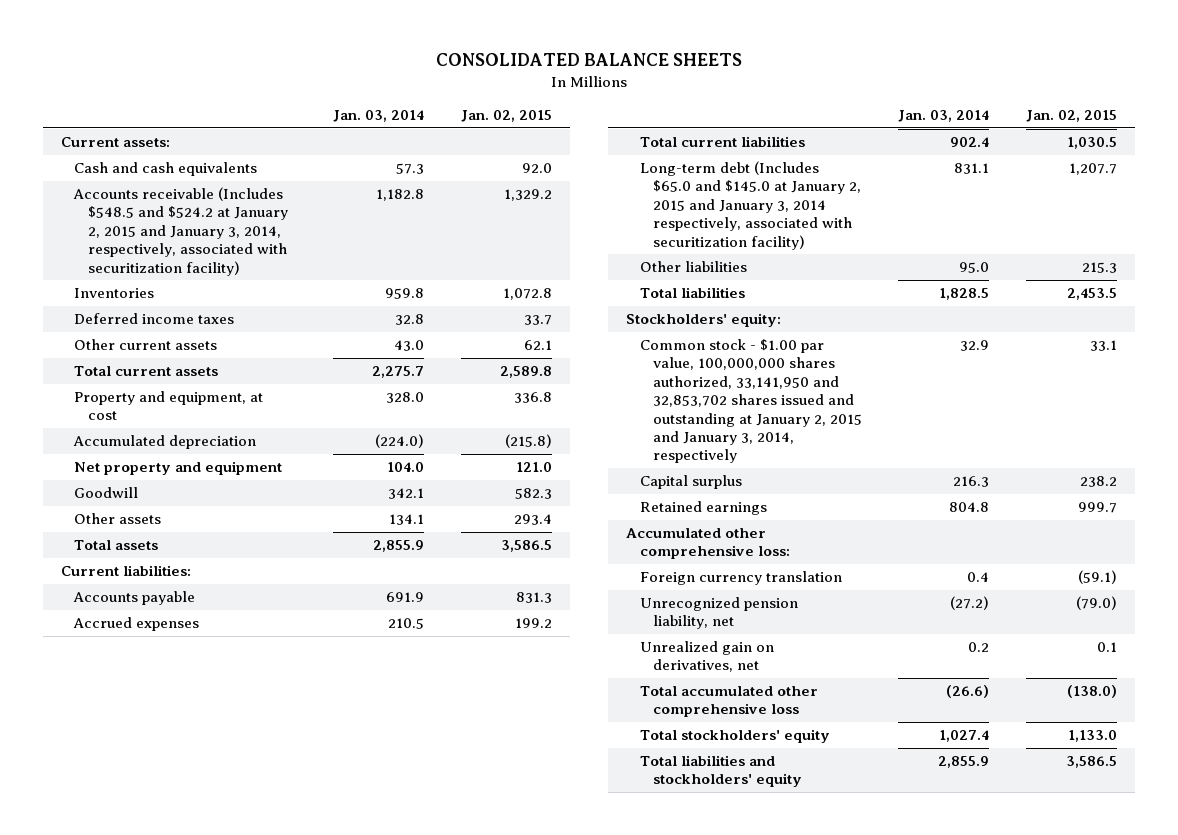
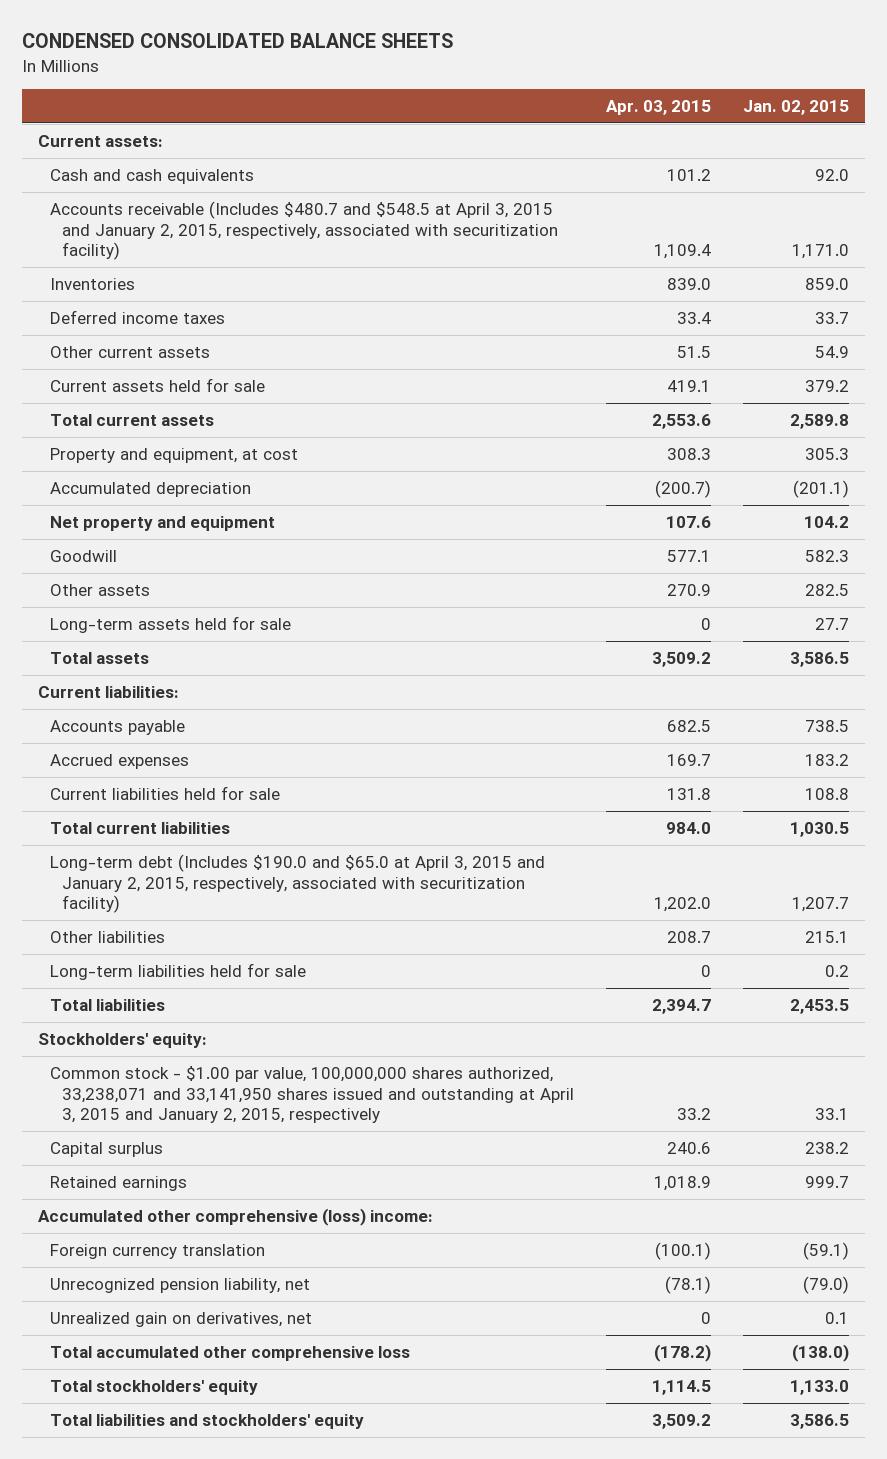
- CONSOLIDATED BALANCE SHEETS
+ CONDENSED CONSOLIDATED BALANCE SHEETS
- | Jan. 03, 2014 | Jan. 02, 2015
+ | Apr. 03, 2015 | Jan. 02, 2015
- Accounts receivable (Includes $548.5 and $524.2 at January 2, 2015 and January 3, 2014, respectively, associated with securitization facility) | 1,182.8 | 1,329.2
- Inventories | 959.8 | 1,072.8
+ Accounts receivable (Includes $480.7 and $548.5 at April 3, 2015 and January 2, 2015, respectively, associated with securitization facility) | 1,109.4 | 1,171.0
+ Inventories | 839.0 | 859.0
- Other current assets | 43.0 | 62.1
+ Other current assets | 51.5 | 54.9
+ Current assets held for sale | 419.1 | 379.2
- Property and equipment, at cost | 328.0 | 336.8
- Accumulated depreciation | (224.0) | (215.8)
- Net property and equipment | 104.0 | 121.0
+ Property and equipment, at cost | 308.3 | 305.3
+ Accumulated depreciation | (200.7) | (201.1)
+ Net property and equipment | 107.6 | 104.2
- Other assets | 134.1 | 293.4
+ Other assets | 270.9 | 282.5
+ Long-term assets held for sale | 0 | 27.7
- Accounts payable | 691.9 | 831.3
- Accrued expenses | 210.5 | 199.2
+ Accounts payable | 682.5 | 738.5
+ Accrued expenses | 169.7 | 183.2
+ Current liabilities held for sale | 131.8 | 108.8
- Long-term debt (Includes $65.0 and $145.0 at January 2, 2015 and January 3, 2014 respectively, associated with securitization facility) | 831.1 | 1,207.7
- Other liabilities | 95.0 | 215.3
+ Long-term debt (Includes $190.0 and $65.0 at April 3, 2015 and January 2, 2015, respectively, associated with securitization facility) | 1,202.0 | 1,207.7
+ Other liabilities | 208.7 | 215.1
+ Long-term liabilities held for sale | 0 | 0.2
- Common stock - $1.00 par value, 100,000,000 shares authorized, 33,141,950 and 32,853,702 shares issued and outstanding at January 2, 2015 and January 3, 2014, respectively | 32.9 | 33.1
+ Common stock - $1.00 par value, 100,000,000 shares authorized, 33,238,071 and 33,141,950 shares issued and outstanding at April 3, 2015 and January 2, 2015, respectively | 33.2 | 33.1
- Accumulated other comprehensive loss:
+ Accumulated other comprehensive (loss) income:

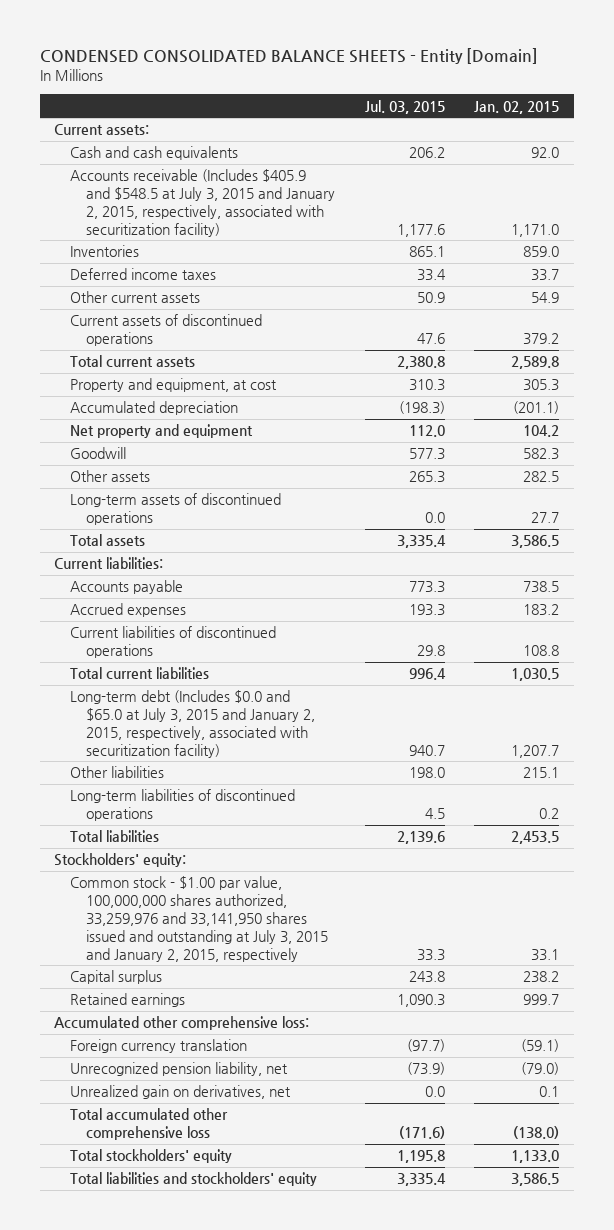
- CONDENSED CONSOLIDATED BALANCE SHEETS
+ CONDENSED CONSOLIDATED BALANCE SHEETS - Entity [Domain]
- | Apr. 03, 2015 | Jan. 02, 2015
+ | Jul. 03, 2015 | Jan. 02, 2015
- Accounts receivable (Includes $480.7 and $548.5 at April 3, 2015 and January 2, 2015, respectively, associated with securitization facility) | 1,109.4 | 1,171.0
+ Accounts receivable (Includes $405.9 and $548.5 at July 3, 2015 and January 2, 2015, respectively, associated with securitization facility) | 1,177.6 | 1,171.0
- Current assets held for sale | 419.1 | 379.2
+ Current assets of discontinued operations | 47.6 | 379.2
- Long-term assets held for sale | 0 | 27.7
+ Long-term assets of discontinued operations | 0.0 | 27.7
- Current liabilities held for sale | 131.8 | 108.8
+ Current liabilities of discontinued operations | 29.8 | 108.8
- Long-term debt (Includes $190.0 and $65.0 at April 3, 2015 and January 2, 2015, respectively, associated with securitization facility) | 1,202.0 | 1,207.7
+ Long-term debt (Includes $0.0 and $65.0 at July 3, 2015 and January 2, 2015, respectively, associated with securitization facility) | 940.7 | 1,207.7
- Long-term liabilities held for sale | 0 | 0.2
+ Long-term liabilities of discontinued operations | 4.5 | 0.2
- Common stock - $1.00 par value, 100,000,000 shares authorized, 33,238,071 and 33,141,950 shares issued and outstanding at April 3, 2015 and January 2, 2015, respectively | 33.2 | 33.1
+ Common stock - $1.00 par value, 100,000,000 shares authorized, 33,259,976 and 33,141,950 shares issued and outstanding at July 3, 2015 and January 2, 2015, respectively | 33.3 | 33.1
- Accumulated other comprehensive (loss) income:
+ Accumulated other comprehensive loss:

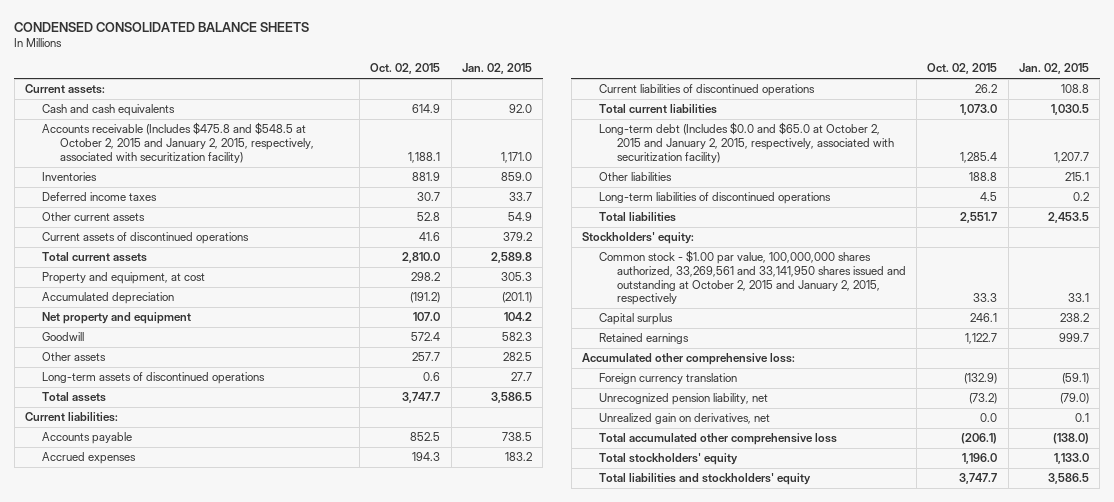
- CONDENSED CONSOLIDATED BALANCE SHEETS - Entity [Domain]
+ CONDENSED CONSOLIDATED BALANCE SHEETS
- | Jul. 03, 2015 | Jan. 02, 2015
+ | Oct. 02, 2015 | Jan. 02, 2015
- Accounts receivable (Includes $405.9 and $548.5 at July 3, 2015 and January 2, 2015, respectively, associated with securitization facility) | 1,177.6 | 1,171.0
+ Accounts receivable (Includes $475.8 and $548.5 at October 2, 2015 and January 2, 2015, respectively, associated with securitization facility) | 1,188.1 | 1,171.0
- Long-term debt (Includes $0.0 and $65.0 at July 3, 2015 and January 2, 2015, respectively, associated with securitization facility) | 940.7 | 1,207.7
+ Long-term debt (Includes $0.0 and $65.0 at October 2, 2015 and January 2, 2015, respectively, associated with securitization facility) | 1,285.4 | 1,207.7
- Common stock - $1.00 par value, 100,000,000 shares authorized, 33,259,976 and 33,141,950 shares issued and outstanding at July 3, 2015 and January 2, 2015, respectively | 33.3 | 33.1
+ Common stock - $1.00 par value, 100,000,000 shares authorized, 33,269,561 and 33,141,950 shares issued and outstanding at October 2, 2015 and January 2, 2015, respectively | 33.3 | 33.1

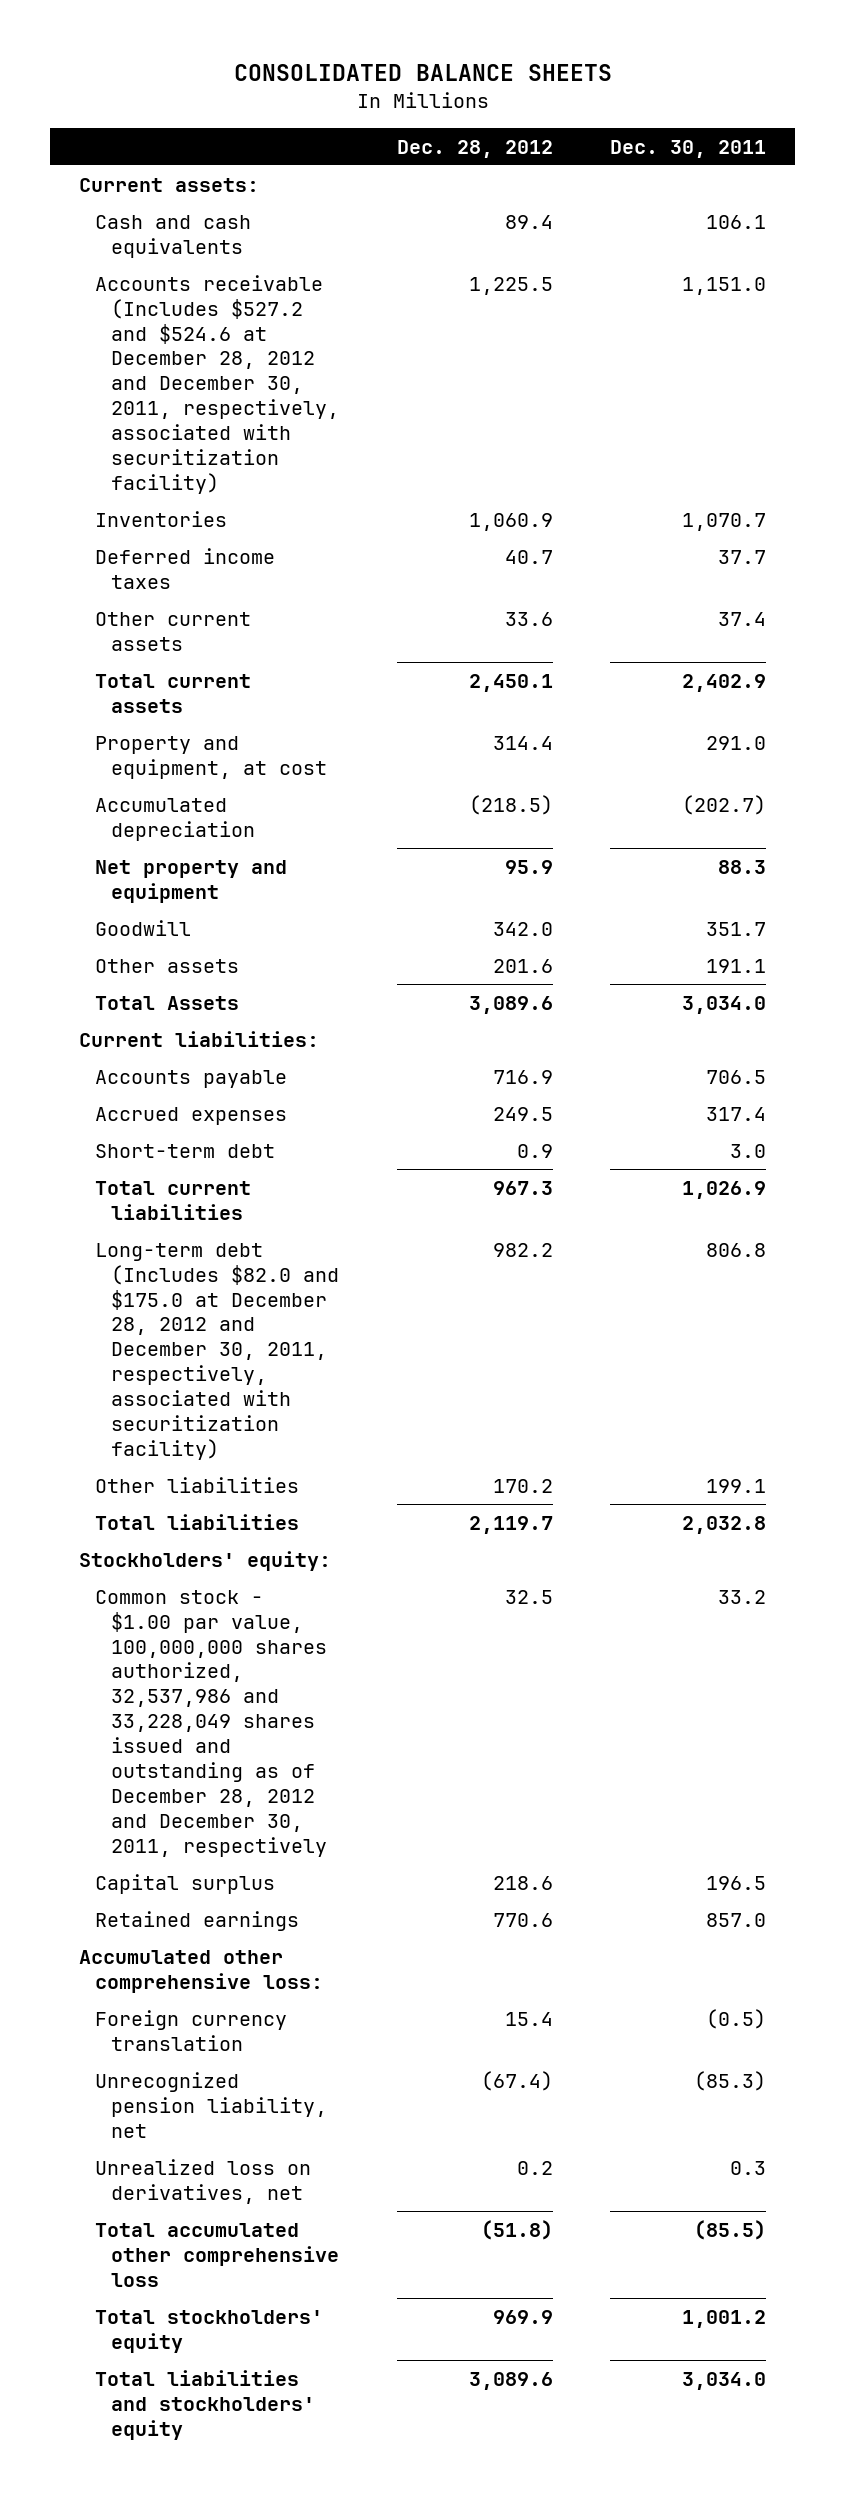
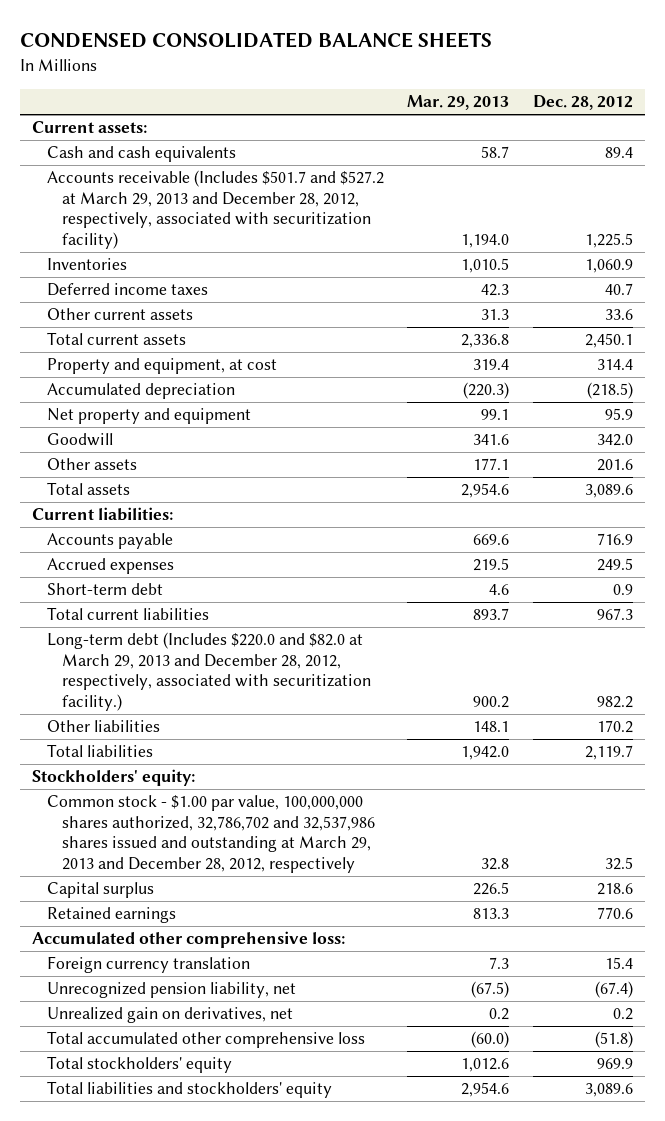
- CONSOLIDATED BALANCE SHEETS
+ CONDENSED CONSOLIDATED BALANCE SHEETS
- | Dec. 28, 2012 | Dec. 30, 2011
+ | Mar. 29, 2013 | Dec. 28, 2012
- Accounts receivable (Includes $527.2 and $524.6 at December 28, 2012 and December 30, 2011, respectively, associated with securitization facility) | 1,225.5 | 1,151.0
+ Accounts receivable (Includes $501.7 and $527.2 at March 29, 2013 and December 28, 2012, respectively, associated with securitization facility) | 1,194.0 | 1,225.5
- Total Assets | 3,089.6 | 3,034.0
+ Total assets | 2,954.6 | 3,089.6
- Long-term debt (Includes $82.0 and $175.0 at December 28, 2012 and December 30, 2011, respectively, associated with securitization facility) | 982.2 | 806.8
+ Long-term debt (Includes $220.0 and $82.0 at March 29, 2013 and December 28, 2012, respectively, associated with securitization facility.) | 900.2 | 982.2
- Common stock - $1.00 par value, 100,000,000 shares authorized, 32,537,986 and 33,228,049 shares issued and outstanding as of December 28, 2012 and December 30, 2011, respectively | 32.5 | 33.2
+ Common stock - $1.00 par value, 100,000,000 shares authorized, 32,786,702 and 32,537,986 shares issued and outstanding at March 29, 2013 and December 28, 2012, respectively | 32.8 | 32.5
- Unrealized loss on derivatives, net | 0.2 | 0.3
+ Unrealized gain on derivatives, net | 0.2 | 0.2

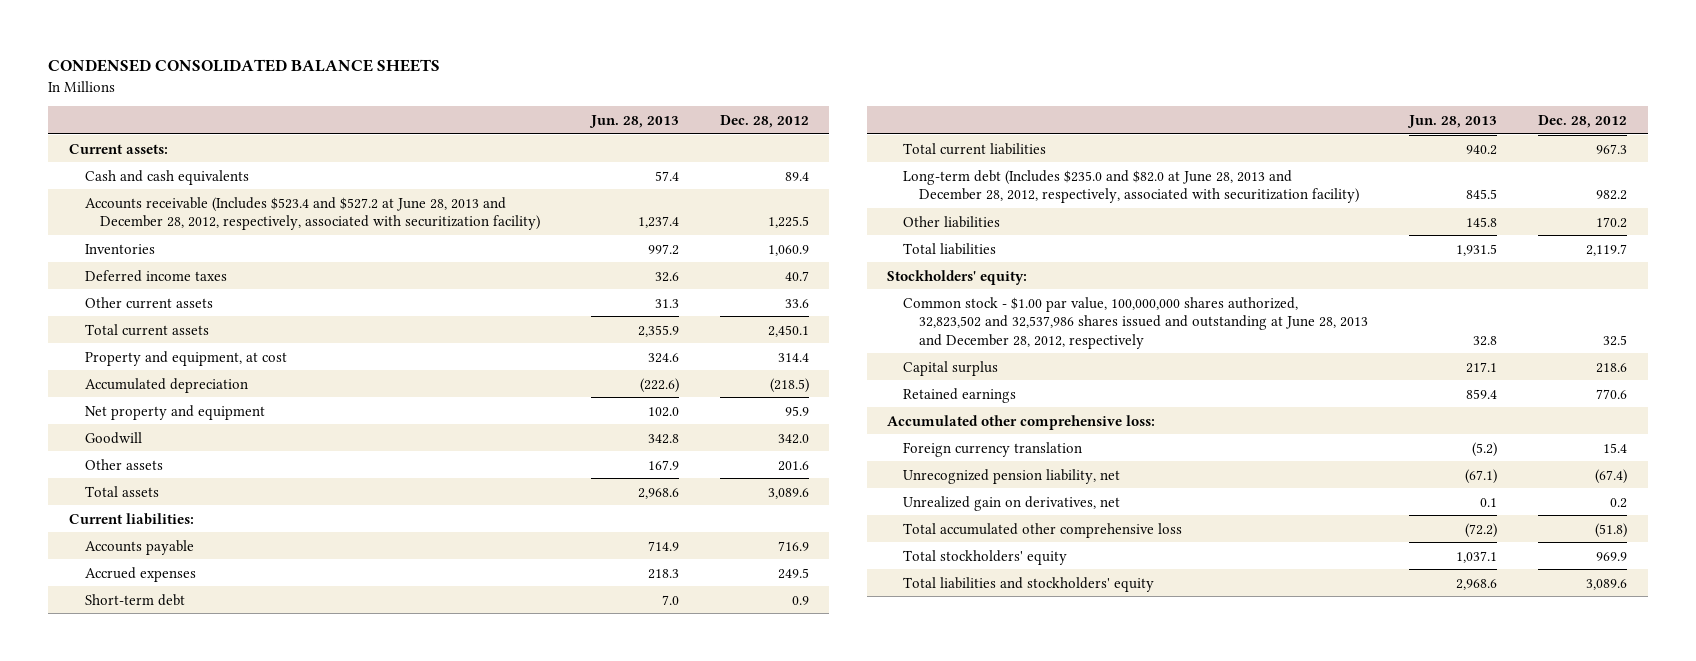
- | Mar. 29, 2013 | Dec. 28, 2012
+ | Jun. 28, 2013 | Dec. 28, 2012
- Accounts receivable (Includes $501.7 and $527.2 at March 29, 2013 and December 28, 2012, respectively, associated with securitization facility) | 1,194.0 | 1,225.5
+ Accounts receivable (Includes $523.4 and $527.2 at June 28, 2013 and December 28, 2012, respectively, associated with securitization facility) | 1,237.4 | 1,225.5
- Long-term debt (Includes $220.0 and $82.0 at March 29, 2013 and December 28, 2012, respectively, associated with securitization facility.) | 900.2 | 982.2
+ Long-term debt (Includes $235.0 and $82.0 at June 28, 2013 and December 28, 2012, respectively, associated with securitization facility) | 845.5 | 982.2
- Common stock - $1.00 par value, 100,000,000 shares authorized, 32,786,702 and 32,537,986 shares issued and outstanding at March 29, 2013 and December 28, 2012, respectively | 32.8 | 32.5
+ Common stock - $1.00 par value, 100,000,000 shares authorized, 32,823,502 and 32,537,986 shares issued and outstanding at June 28, 2013 and December 28, 2012, respectively | 32.8 | 32.5

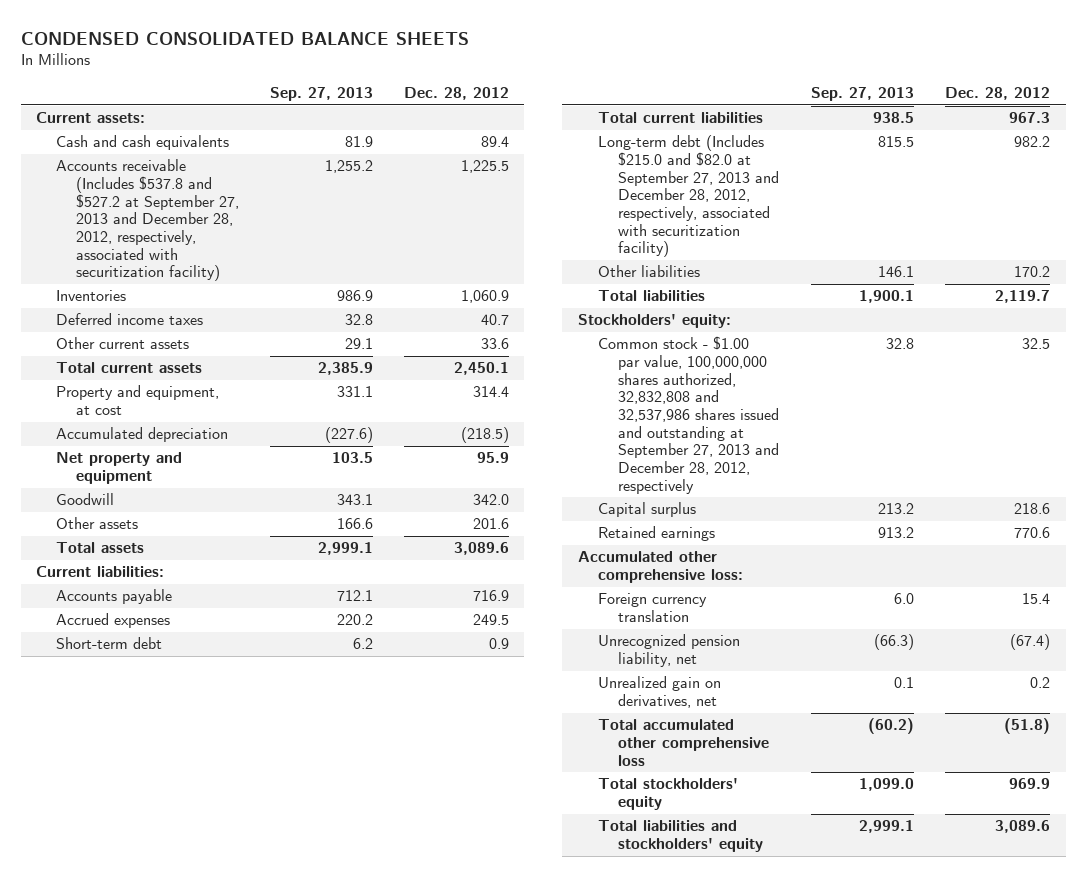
- | Jun. 28, 2013 | Dec. 28, 2012
+ | Sep. 27, 2013 | Dec. 28, 2012
- Accounts receivable (Includes $523.4 and $527.2 at June 28, 2013 and December 28, 2012, respectively, associated with securitization facility) | 1,237.4 | 1,225.5
+ Accounts receivable (Includes $537.8 and $527.2 at September 27, 2013 and December 28, 2012, respectively, associated with securitization facility) | 1,255.2 | 1,225.5
- Long-term debt (Includes $235.0 and $82.0 at June 28, 2013 and December 28, 2012, respectively, associated with securitization facility) | 845.5 | 982.2
+ Long-term debt (Includes $215.0 and $82.0 at September 27, 2013 and December 28, 2012, respectively, associated with securitization facility) | 815.5 | 982.2
- Common stock - $1.00 par value, 100,000,000 shares authorized, 32,823,502 and 32,537,986 shares issued and outstanding at June 28, 2013 and December 28, 2012, respectively | 32.8 | 32.5
+ Common stock - $1.00 par value, 100,000,000 shares authorized, 32,832,808 and 32,537,986 shares issued and outstanding at September 27, 2013 and December 28, 2012, respectively | 32.8 | 32.5

